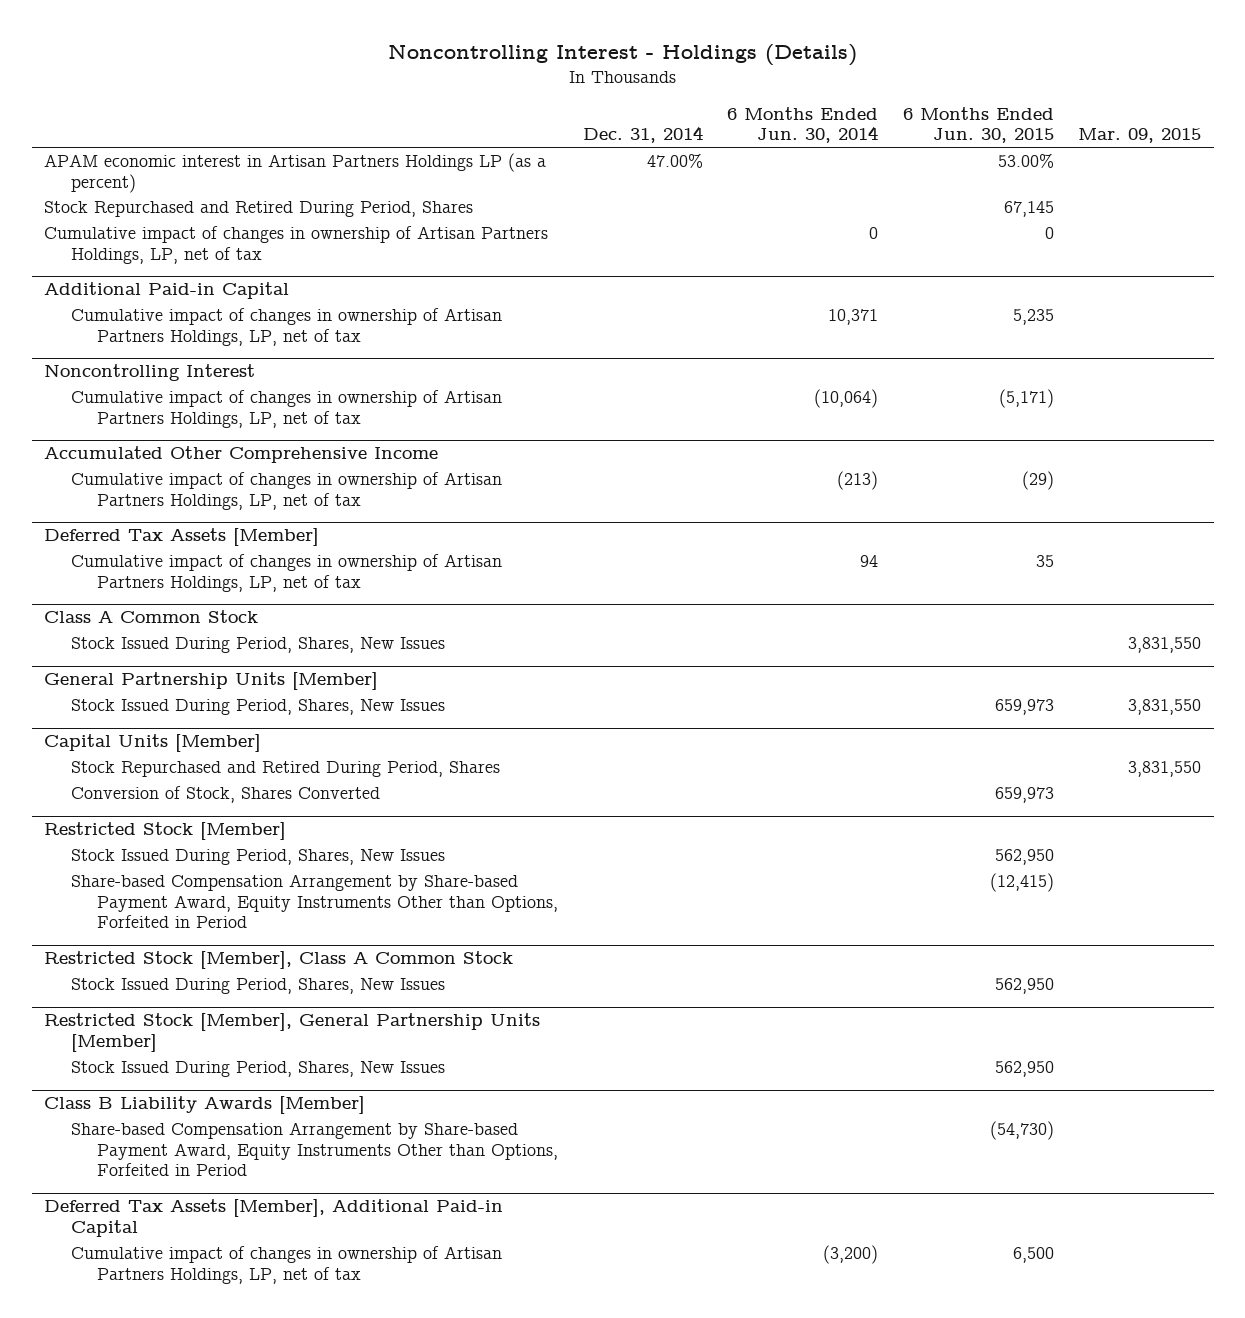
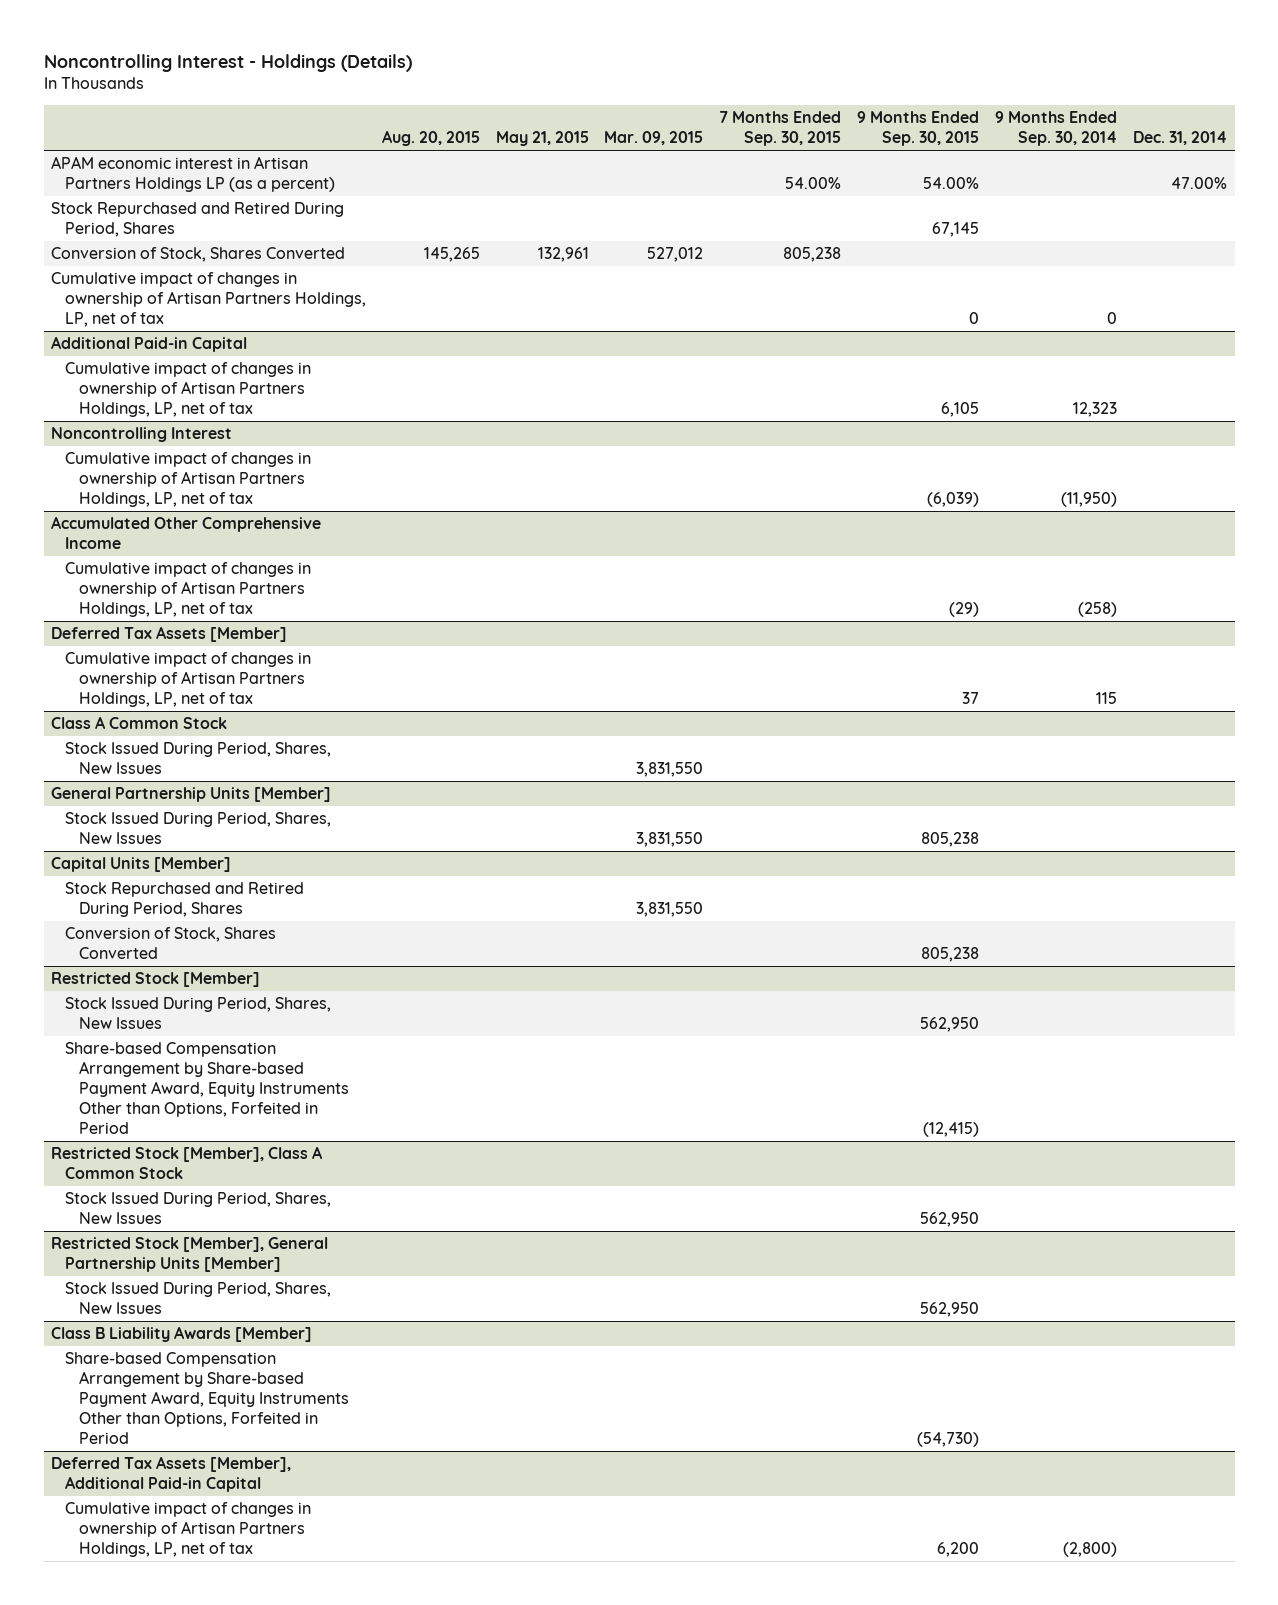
- | Dec. 31, 2014 | 6 Months Ended Jun. 30, 2014 | 6 Months Ended Jun. 30, 2015 | Mar. 09, 2015
+ | Aug. 20, 2015 | May 21, 2015 | Mar. 09, 2015 | 7 Months Ended Sep. 30, 2015 | 9 Months Ended Sep. 30, 2015 | 9 Months Ended Sep. 30, 2014 | Dec. 31, 2014
+ Conversion of Stock, Shares Converted | 145,265 | 132,961 | 527,012 | 805,238 | | |

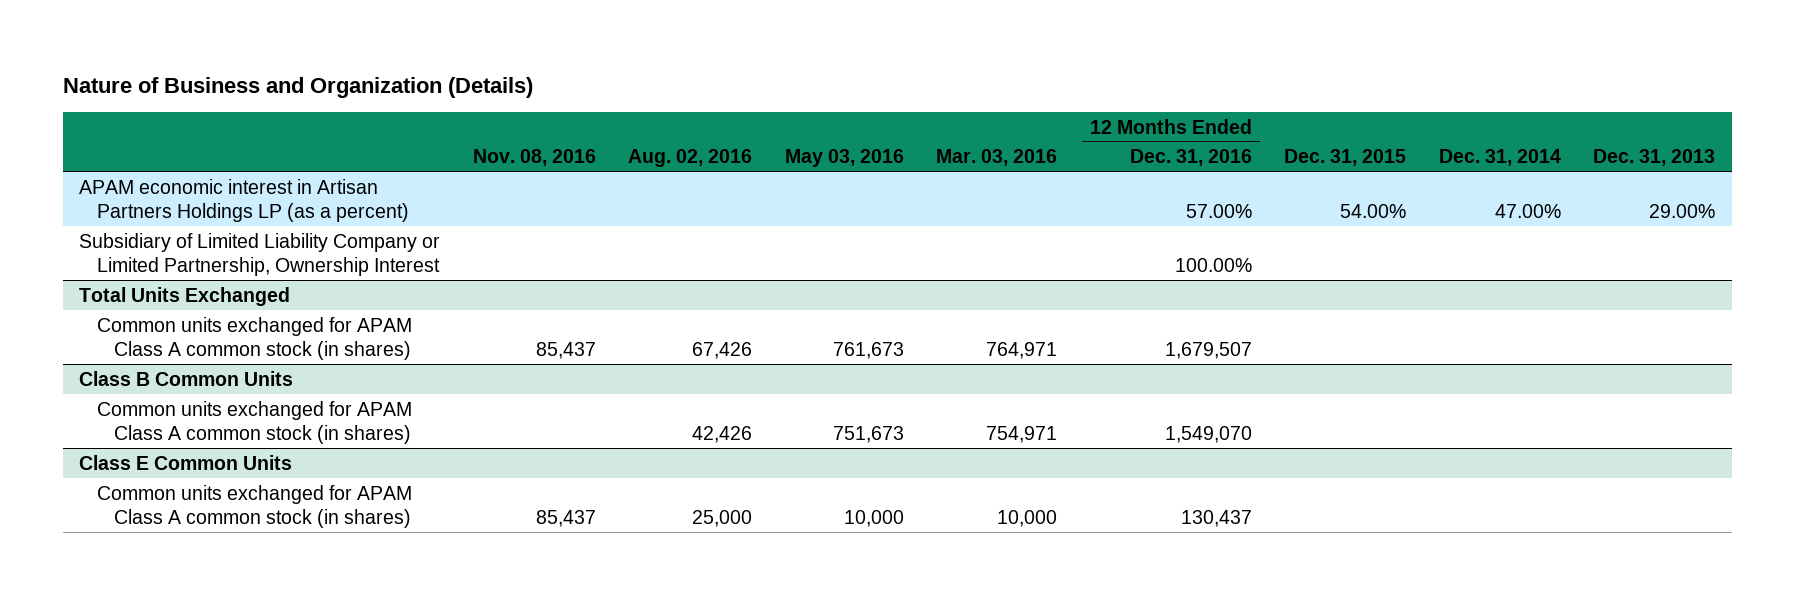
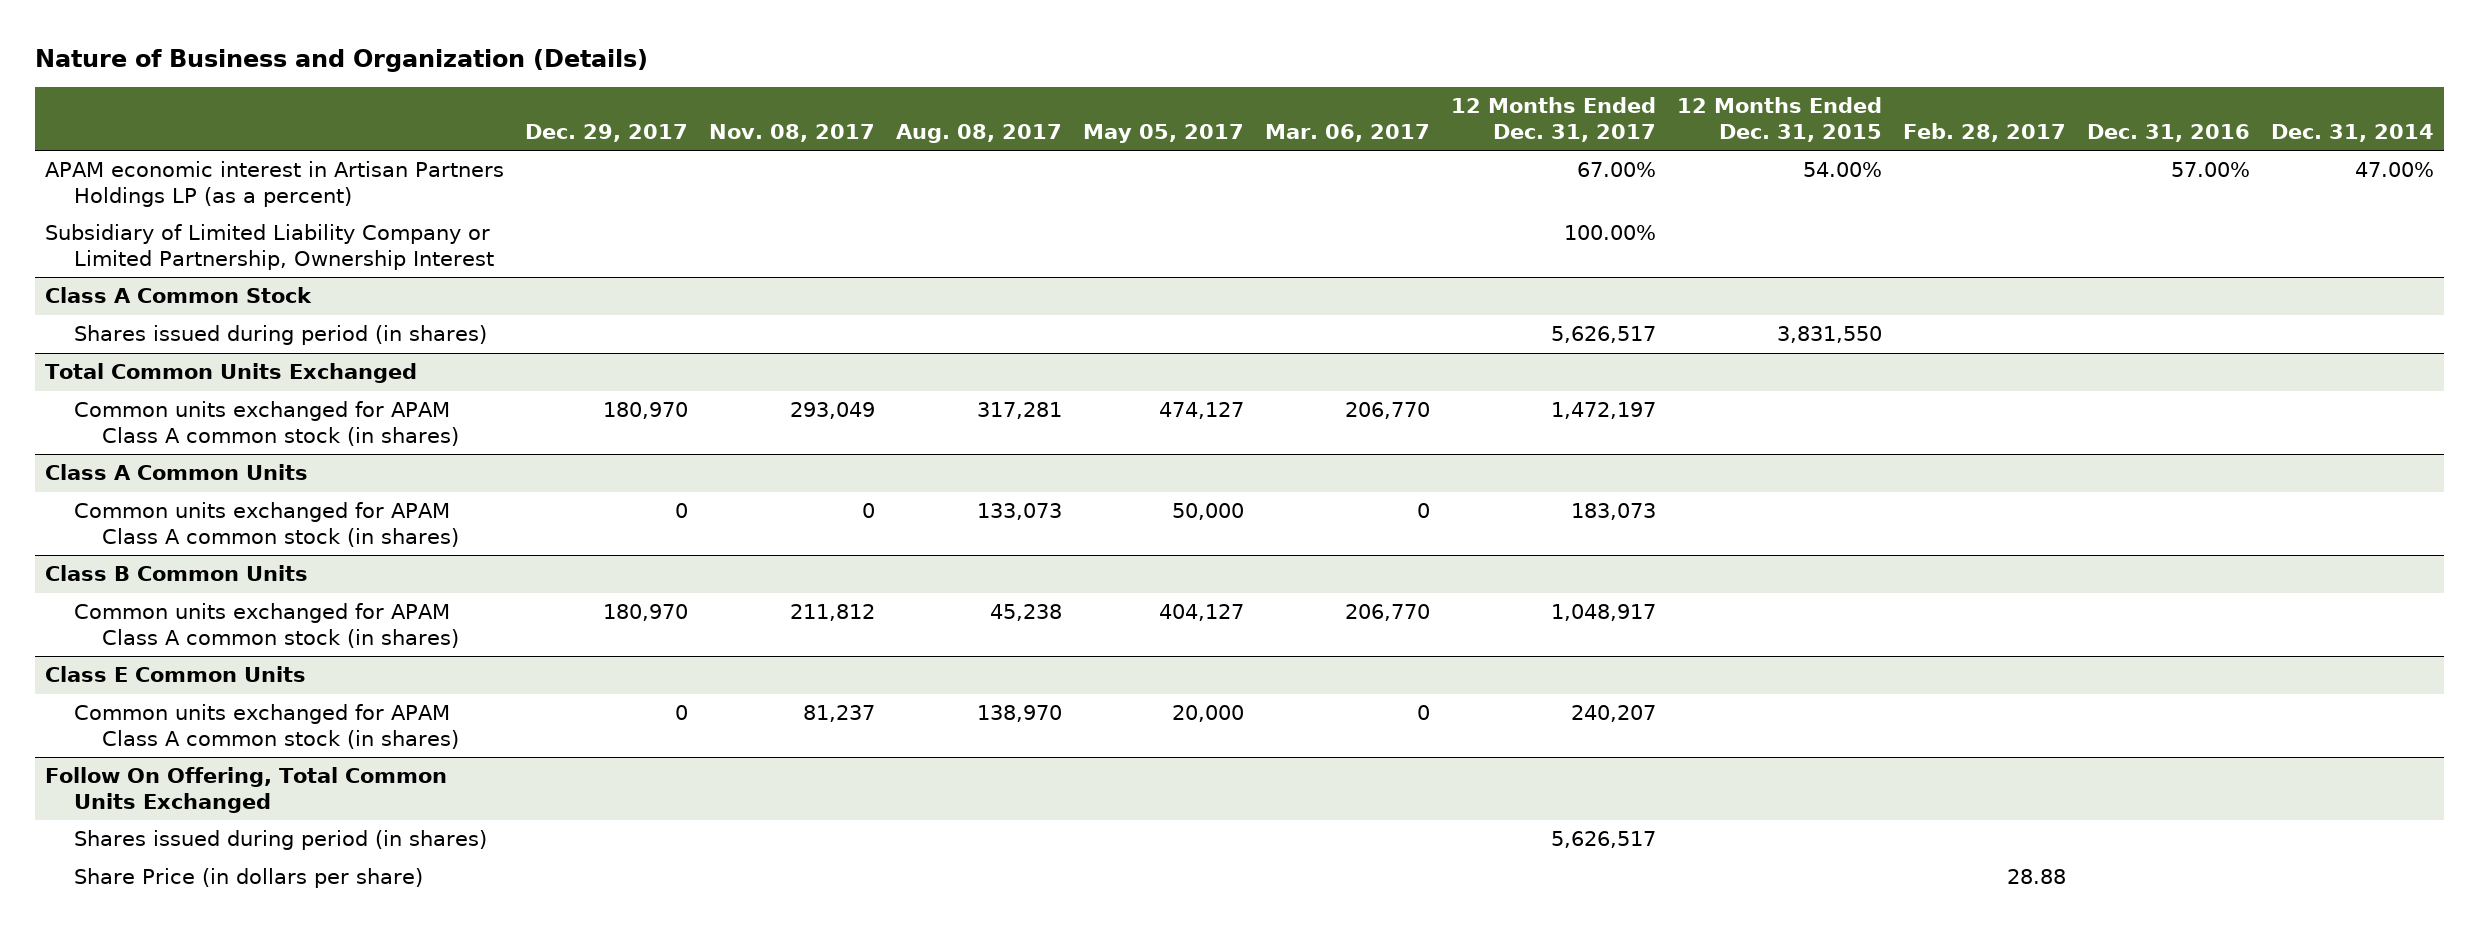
- | Nov. 08, 2016 | Aug. 02, 2016 | May 03, 2016 | Mar. 03, 2016 | 12 Months Ended Dec. 31, 2016 | Dec. 31, 2015 | Dec. 31, 2014 | Dec. 31, 2013
+ | Dec. 29, 2017 | Nov. 08, 2017 | Aug. 08, 2017 | May 05, 2017 | Mar. 06, 2017 | 12 Months Ended Dec. 31, 2017 | 12 Months Ended Dec. 31, 2015 | Feb. 28, 2017 | Dec. 31, 2016 | Dec. 31, 2014
- Total Units Exchanged
+ Class A Common Stock
+ Shares issued during period (in shares) | | | | | | 5,626,517 | 3,831,550 | | |
+ Total Common Units Exchanged
+ Class A Common Units
+ Common units exchanged for APAM Class A common stock (in shares) | 0 | 0 | 133,073 | 50,000 | 0 | 183,073 | | | |
+ Follow On Offering, Total Common Units Exchanged
+ Shares issued during period (in shares) | | | | | | 5,626,517 | | | |
+ Share Price (in dollars per share) | | | | | | | | 28.88 | |

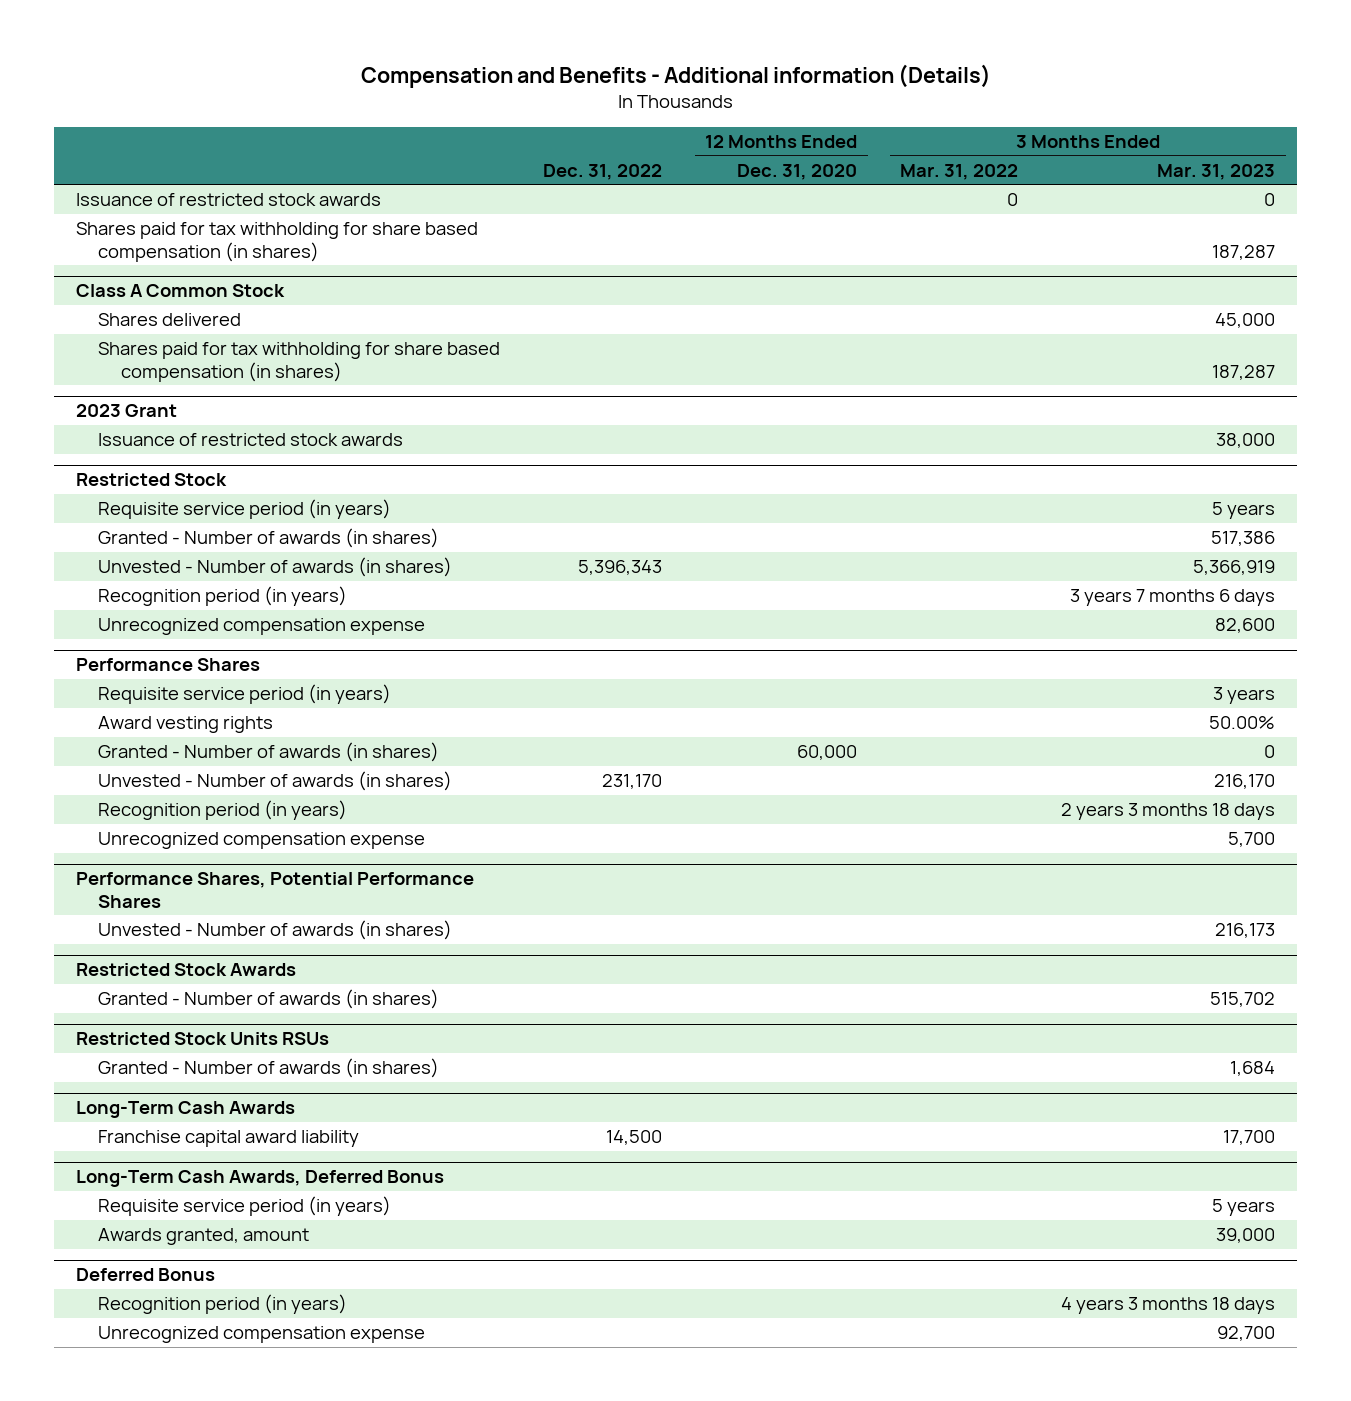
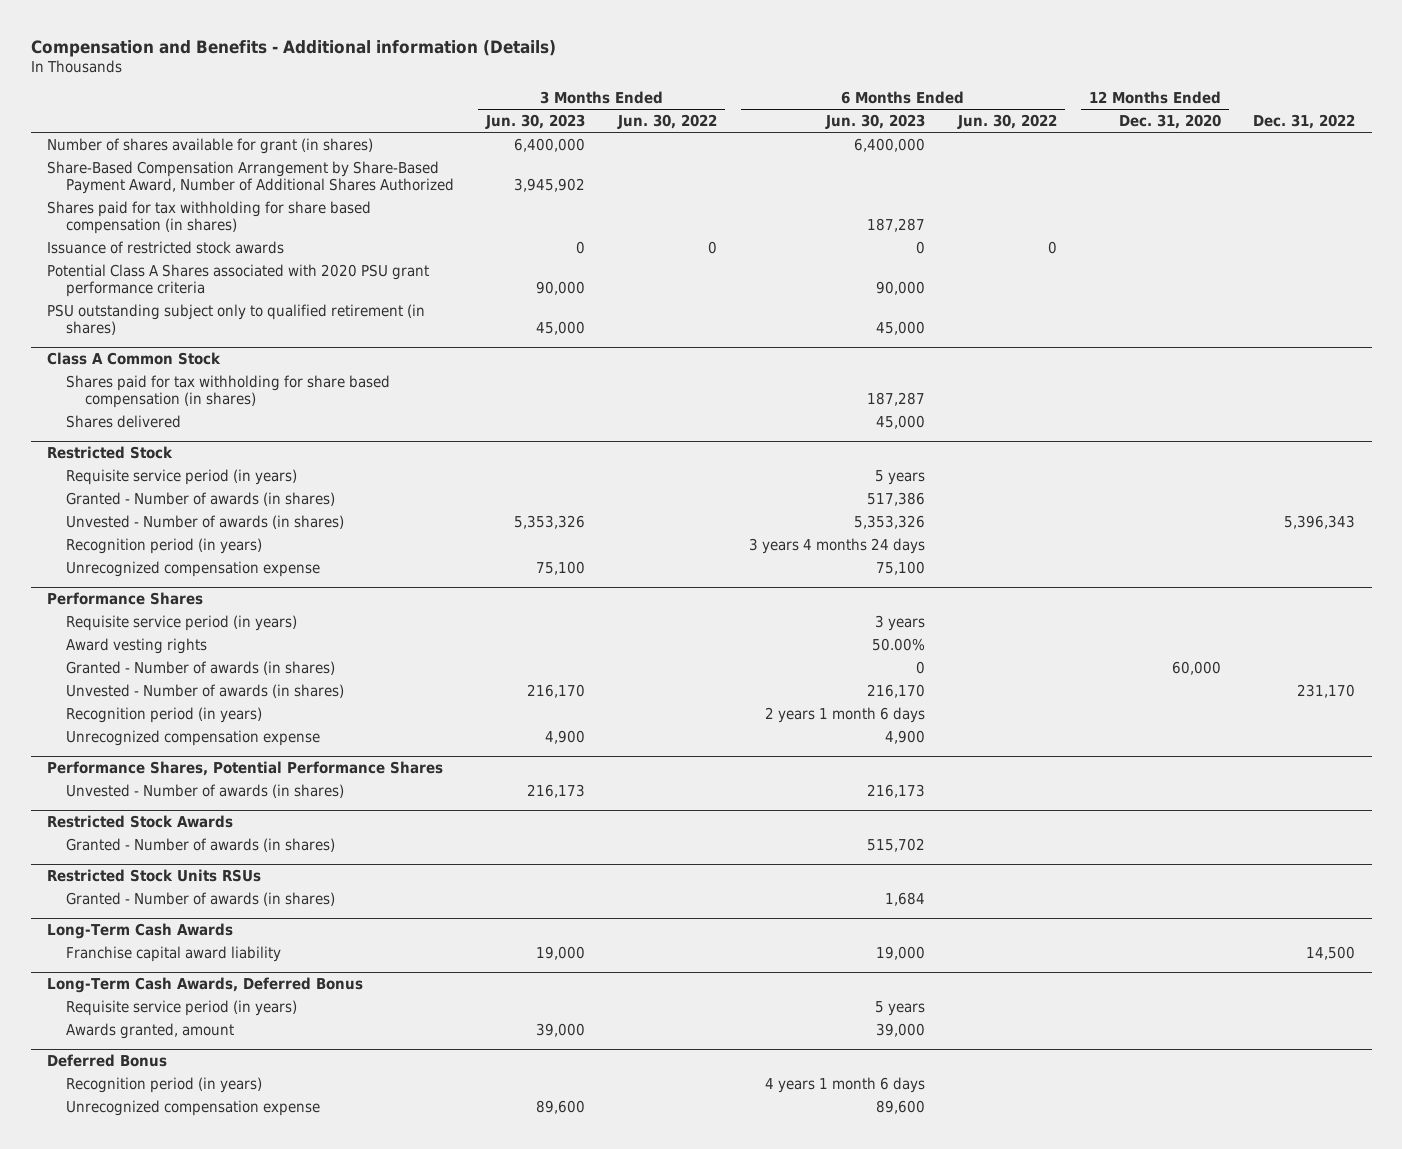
- | Dec. 31, 2022 | 12 Months Ended Dec. 31, 2020 | 3 Months Ended Mar. 31, 2022 | 3 Months Ended Mar. 31, 2023
+ | 3 Months Ended Jun. 30, 2023 | 3 Months Ended Jun. 30, 2022 | 6 Months Ended Jun. 30, 2023 | 6 Months Ended Jun. 30, 2022 | 12 Months Ended Dec. 31, 2020 | Dec. 31, 2022
+ Number of shares available for grant (in shares) | 6,400,000 | | 6,400,000 | | |
+ Share-Based Compensation Arrangement by Share-Based Payment Award, Number of Additional Shares Authorized | 3,945,902 | | | | |
moved down: Issuance of restricted stock awards | 0 | 0 | 0 | 0 | |
+ Potential Class A Shares associated with 2020 PSU grant performance criteria | 90,000 | | 90,000 | | |
+ PSU outstanding subject only to qualified retirement (in shares) | 45,000 | | 45,000 | | |
- 2023 Grant
- Issuance of restricted stock awards | | | | 38,000
@ Class A Common Stock
moved down: Shares delivered | | | 45,000 | | |

